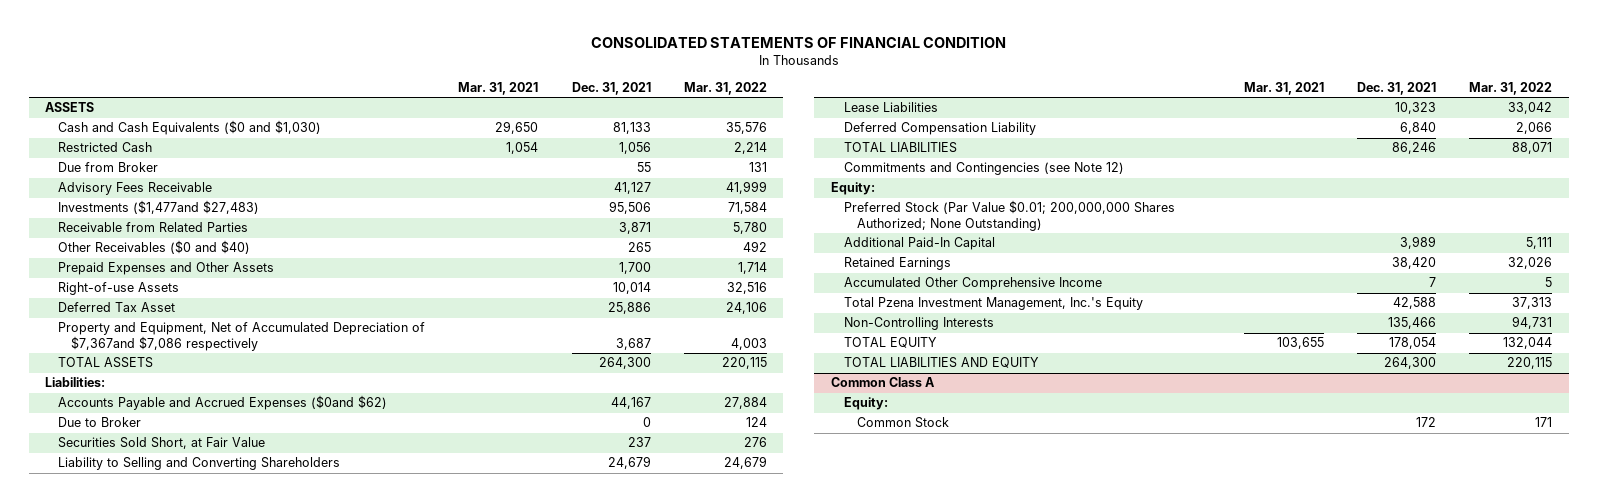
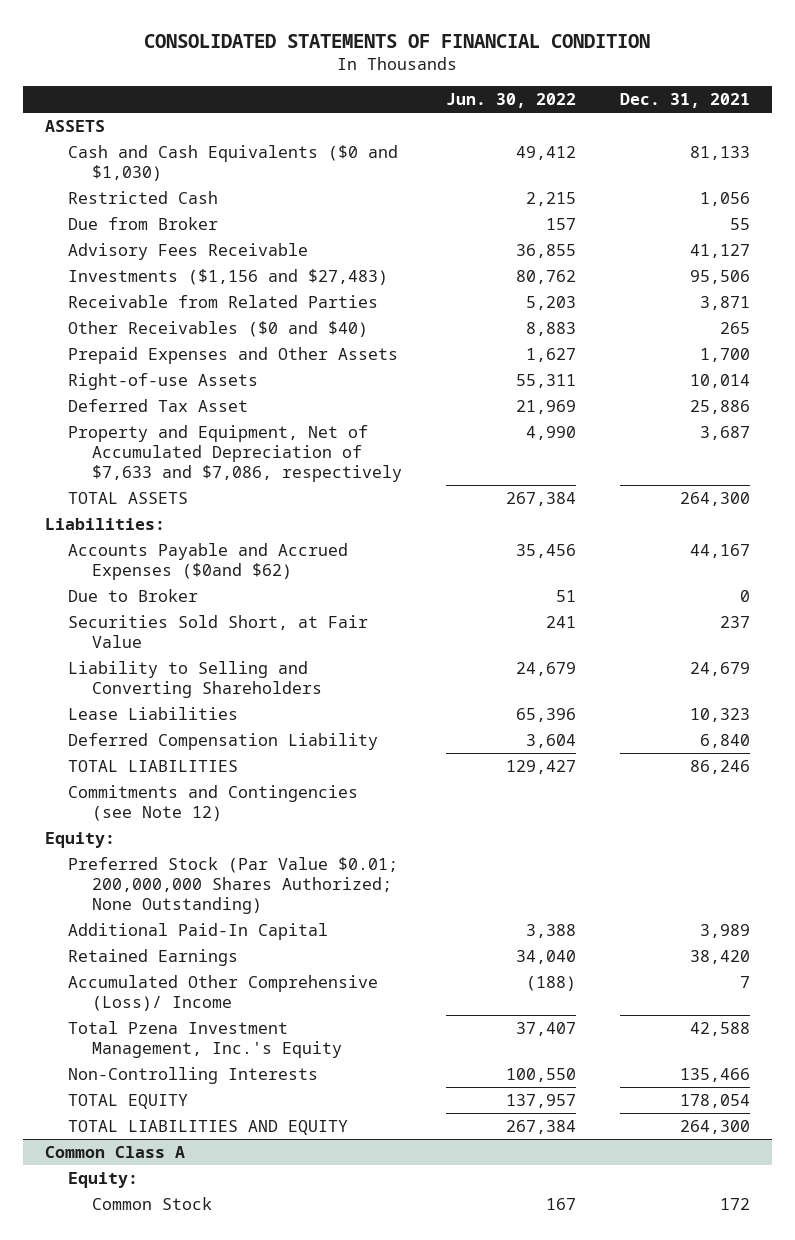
- | Mar. 31, 2021 | Dec. 31, 2021 | Mar. 31, 2022
+ | Jun. 30, 2022 | Dec. 31, 2021
- Investments ($1,477and $27,483) | | 95,506 | 71,584
+ Investments ($1,156 and $27,483) | 80,762 | 95,506
- Property and Equipment, Net of Accumulated Depreciation of $7,367and $7,086 respectively | | 3,687 | 4,003
+ Property and Equipment, Net of Accumulated Depreciation of $7,633 and $7,086, respectively | 4,990 | 3,687
- Accumulated Other Comprehensive Income | | 7 | 5
+ Accumulated Other Comprehensive (Loss)/ Income | (188) | 7

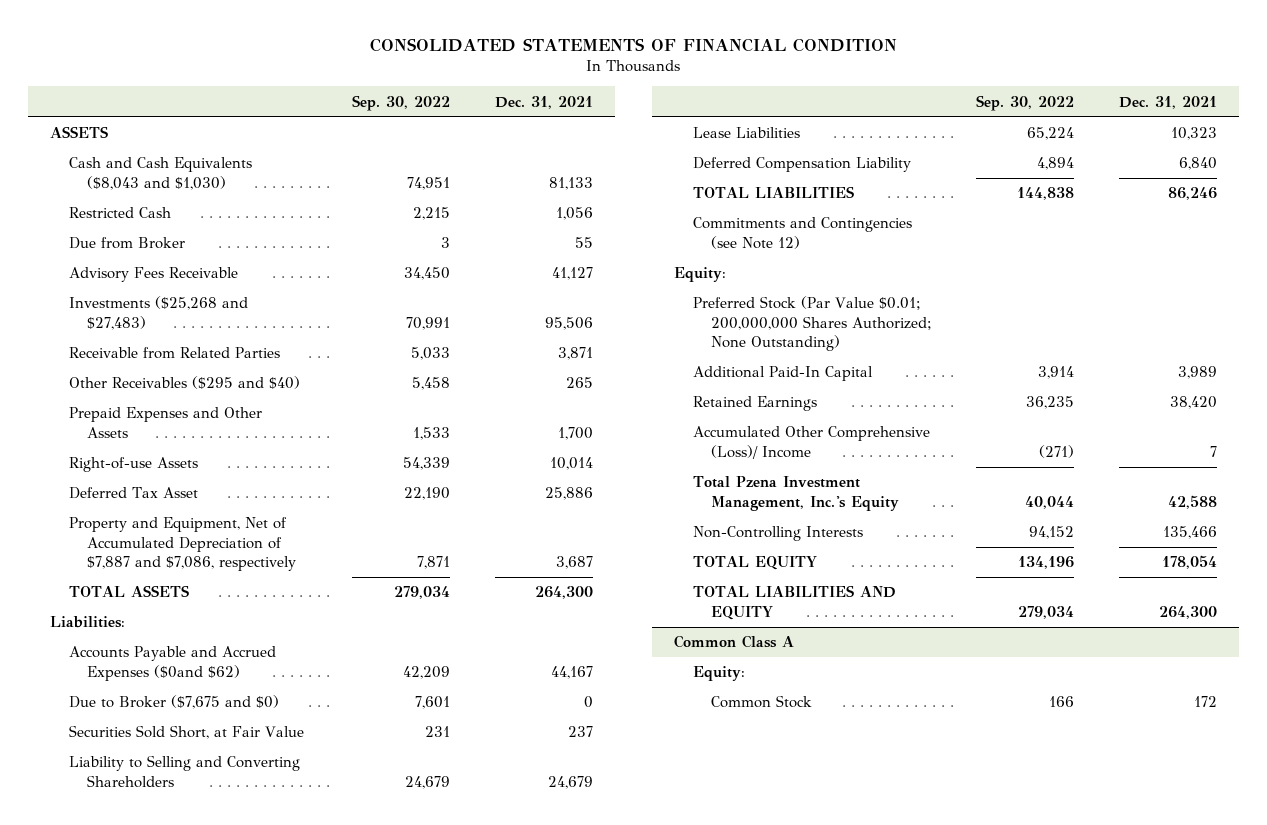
- | Jun. 30, 2022 | Dec. 31, 2021
+ | Sep. 30, 2022 | Dec. 31, 2021
- Cash and Cash Equivalents ($0 and $1,030) | 49,412 | 81,133
+ Cash and Cash Equivalents ($8,043 and $1,030) | 74,951 | 81,133
- Investments ($1,156 and $27,483) | 80,762 | 95,506
+ Investments ($25,268 and $27,483) | 70,991 | 95,506
- Other Receivables ($0 and $40) | 8,883 | 265
+ Other Receivables ($295 and $40) | 5,458 | 265
- Property and Equipment, Net of Accumulated Depreciation of $7,633 and $7,086, respectively | 4,990 | 3,687
+ Property and Equipment, Net of Accumulated Depreciation of $7,887 and $7,086, respectively | 7,871 | 3,687
- Due to Broker | 51 | 0
+ Due to Broker ($7,675 and $0) | 7,601 | 0

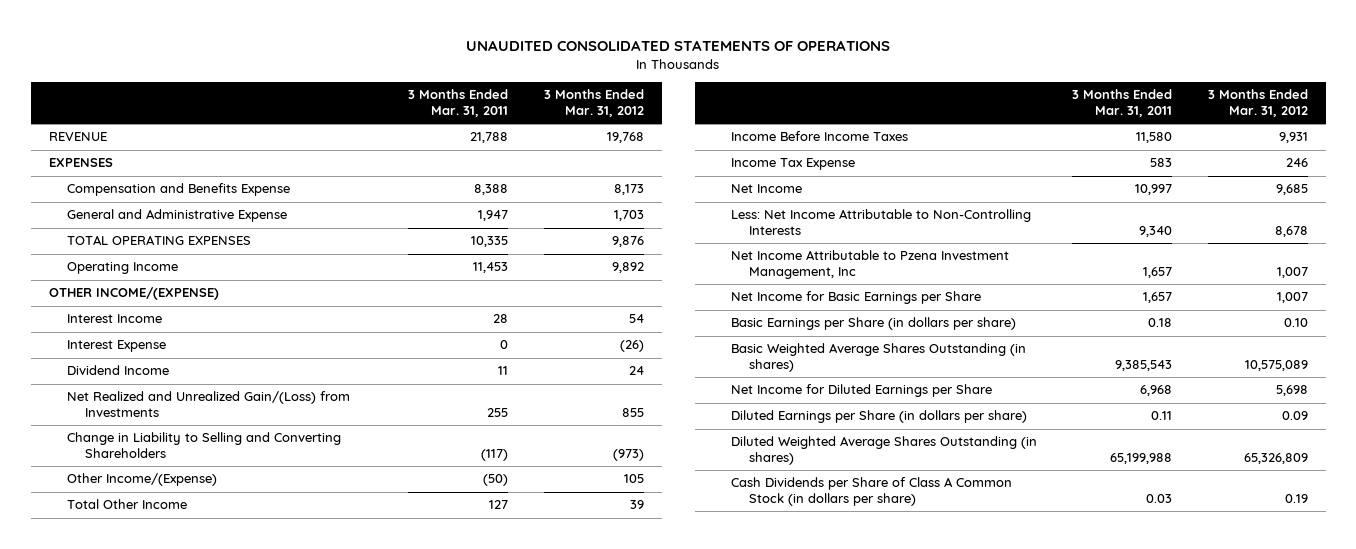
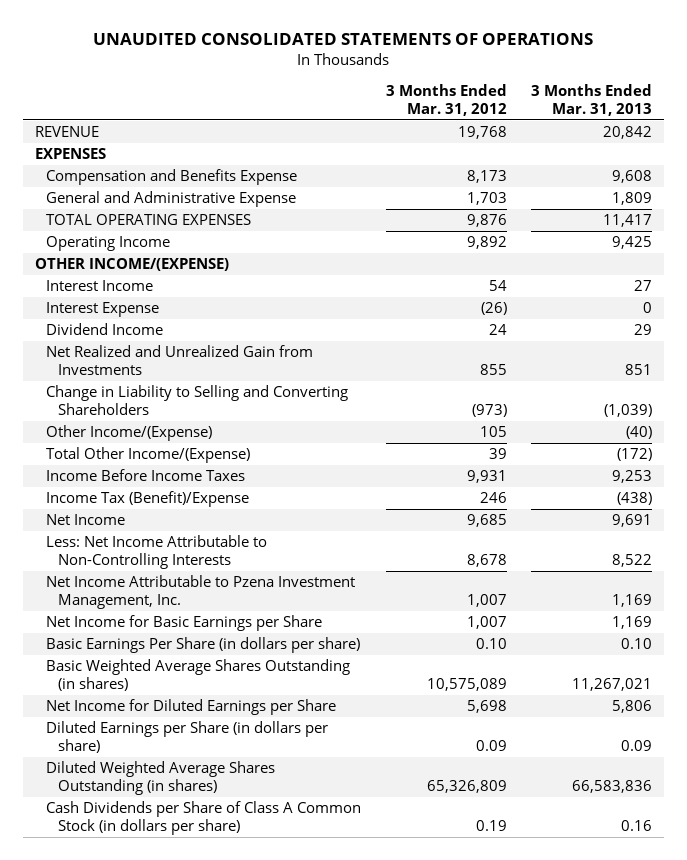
- | 3 Months Ended Mar. 31, 2011 | 3 Months Ended Mar. 31, 2012
+ | 3 Months Ended Mar. 31, 2012 | 3 Months Ended Mar. 31, 2013
- Net Realized and Unrealized Gain/(Loss) from Investments | 255 | 855
+ Net Realized and Unrealized Gain from Investments | 855 | 851
- Total Other Income | 127 | 39
+ Total Other Income/(Expense) | 39 | (172)
- Income Tax Expense | 583 | 246
+ Income Tax (Benefit)/Expense | 246 | (438)
- Net Income Attributable to Pzena Investment Management, Inc | 1,657 | 1,007
+ Net Income Attributable to Pzena Investment Management, Inc. | 1,007 | 1,169
- Basic Earnings per Share (in dollars per share) | 0.18 | 0.10
+ Basic Earnings Per Share (in dollars per share) | 0.10 | 0.10

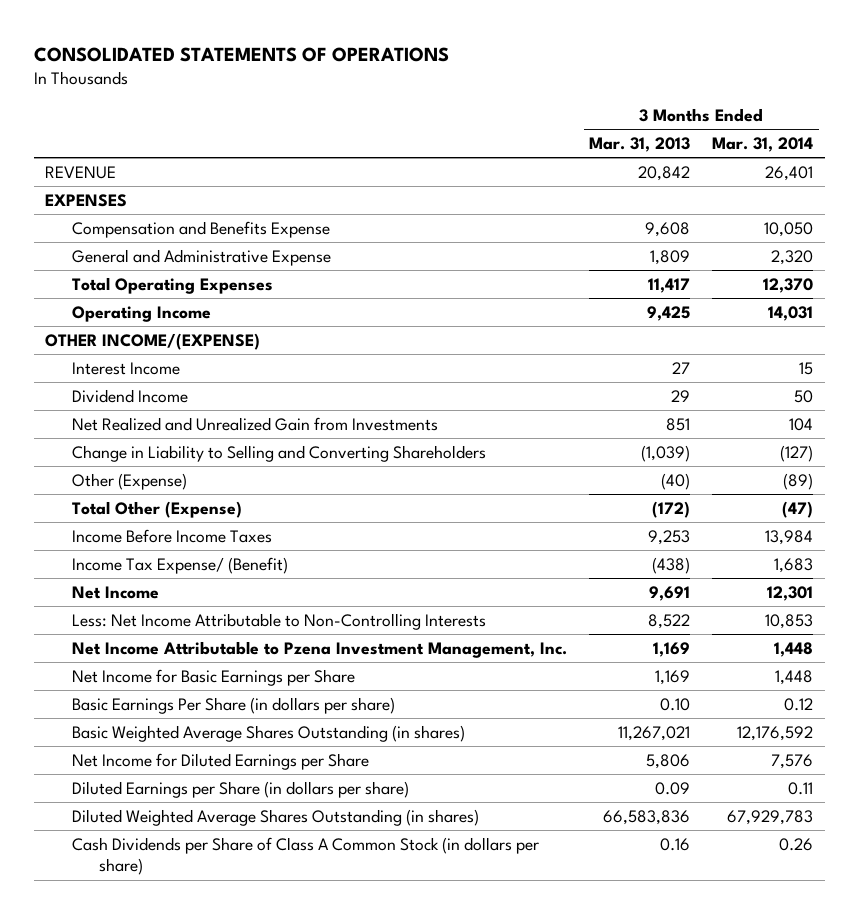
- UNAUDITED CONSOLIDATED STATEMENTS OF OPERATIONS
+ CONSOLIDATED STATEMENTS OF OPERATIONS
- | 3 Months Ended Mar. 31, 2012 | 3 Months Ended Mar. 31, 2013
+ | 3 Months Ended Mar. 31, 2013 | 3 Months Ended Mar. 31, 2014
- TOTAL OPERATING EXPENSES | 9,876 | 11,417
+ Total Operating Expenses | 11,417 | 12,370
- Interest Expense | (26) | 0
- Other Income/(Expense) | 105 | (40)
- Total Other Income/(Expense) | 39 | (172)
+ Other (Expense) | (40) | (89)
+ Total Other (Expense) | (172) | (47)
- Income Tax (Benefit)/Expense | 246 | (438)
+ Income Tax Expense/ (Benefit) | (438) | 1,683

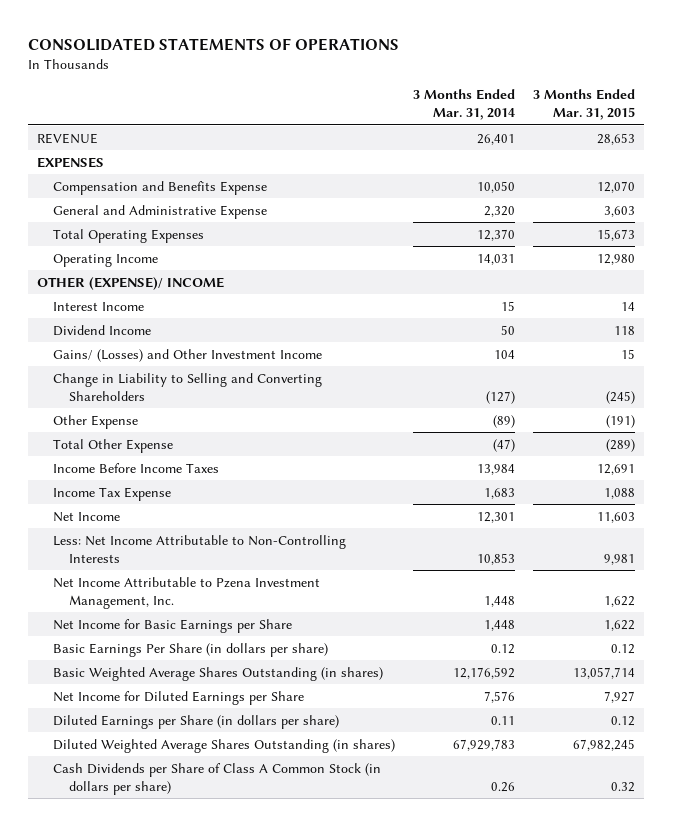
- | 3 Months Ended Mar. 31, 2013 | 3 Months Ended Mar. 31, 2014
+ | 3 Months Ended Mar. 31, 2014 | 3 Months Ended Mar. 31, 2015
- OTHER INCOME/(EXPENSE)
+ OTHER (EXPENSE)/ INCOME
- Net Realized and Unrealized Gain from Investments | 851 | 104
+ Gains/ (Losses) and Other Investment Income | 104 | 15
- Other (Expense) | (40) | (89)
- Total Other (Expense) | (172) | (47)
+ Other Expense | (89) | (191)
+ Total Other Expense | (47) | (289)
- Income Tax Expense/ (Benefit) | (438) | 1,683
+ Income Tax Expense | 1,683 | 1,088

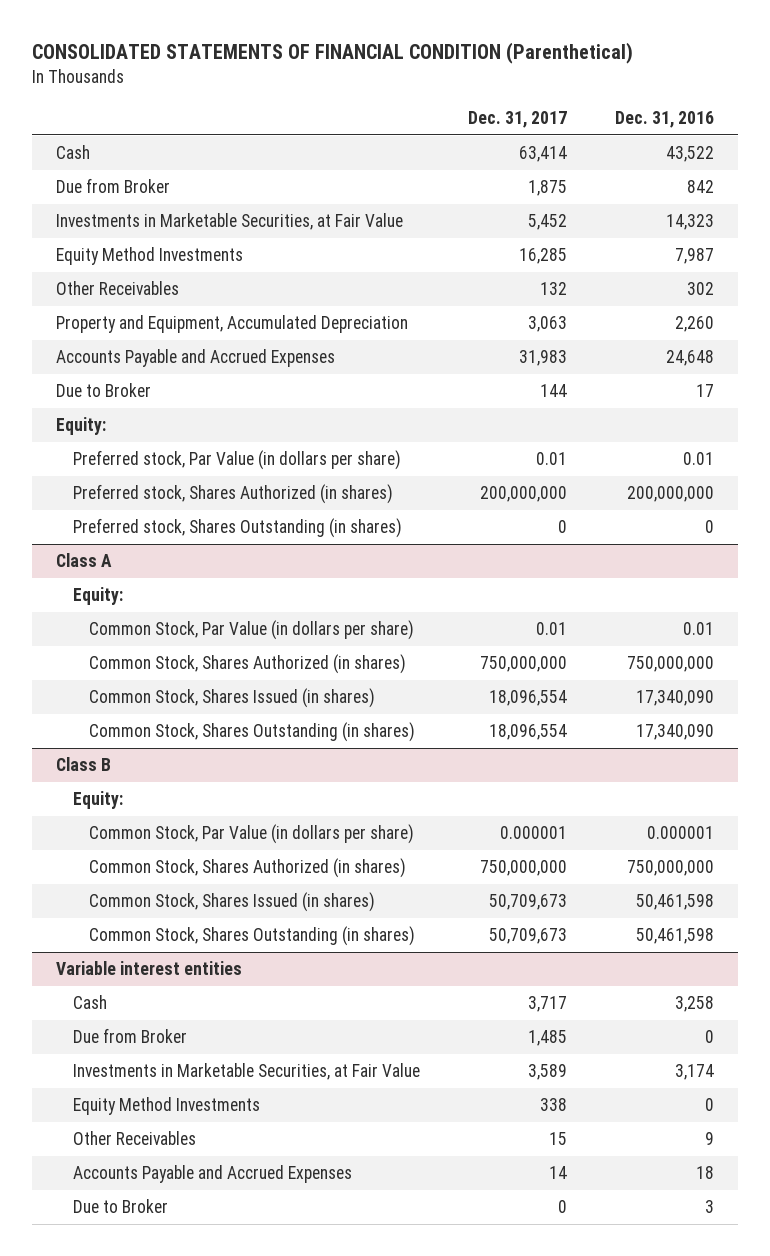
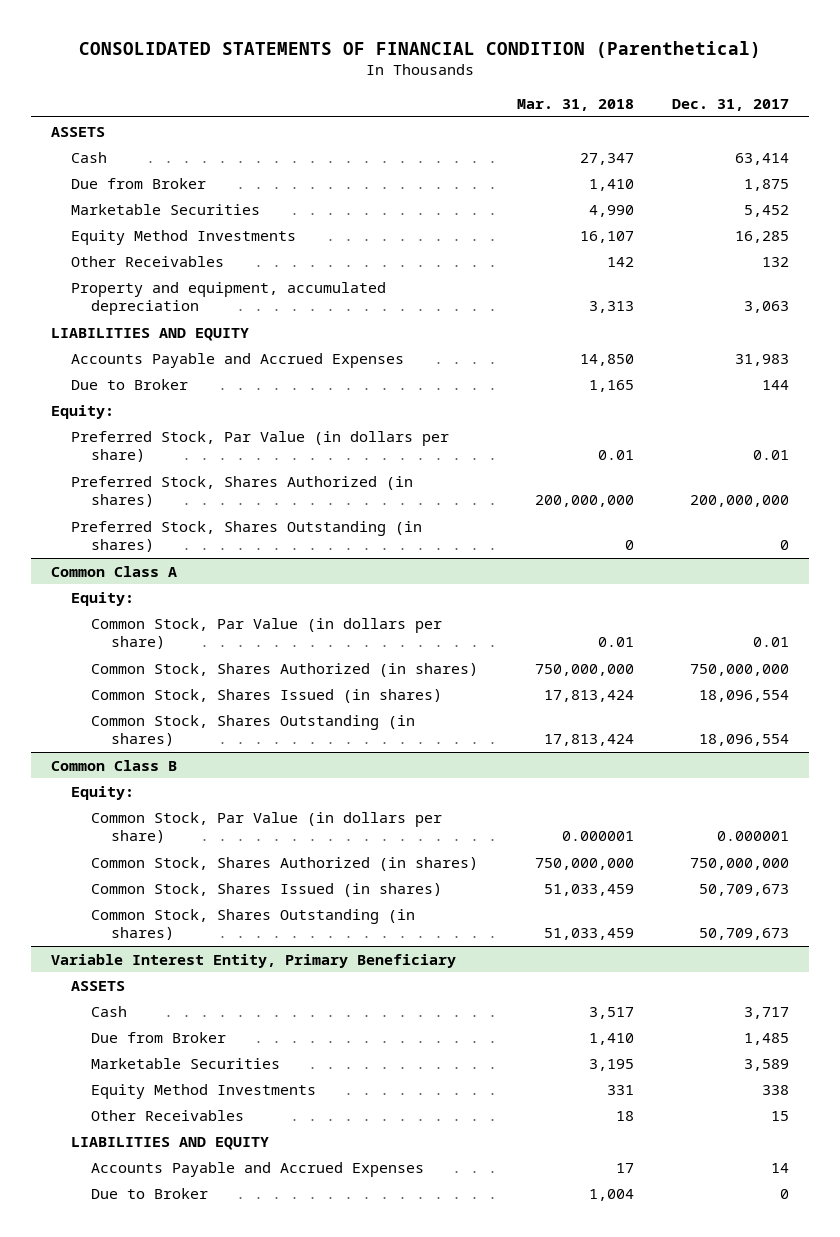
- | Dec. 31, 2017 | Dec. 31, 2016
+ | Mar. 31, 2018 | Dec. 31, 2017
+ ASSETS
- Investments in Marketable Securities, at Fair Value | 5,452 | 14,323
+ Marketable Securities | 4,990 | 5,452
- Property and Equipment, Accumulated Depreciation | 3,063 | 2,260
+ Property and equipment, accumulated depreciation | 3,313 | 3,063
+ LIABILITIES AND EQUITY
- Preferred stock, Par Value (in dollars per share) | 0.01 | 0.01
- Preferred stock, Shares Authorized (in shares) | 200,000,000 | 200,000,000
- Preferred stock, Shares Outstanding (in shares) | 0 | 0
- Class A
+ Preferred Stock, Par Value (in dollars per share) | 0.01 | 0.01
+ Preferred Stock, Shares Authorized (in shares) | 200,000,000 | 200,000,000
+ Preferred Stock, Shares Outstanding (in shares) | 0 | 0
+ Common Class A
- Class B
+ Common Class B
- Variable interest entities
+ Variable Interest Entity, Primary Beneficiary
+ ASSETS
- Investments in Marketable Securities, at Fair Value | 3,589 | 3,174
+ Marketable Securities | 3,195 | 3,589
+ LIABILITIES AND EQUITY

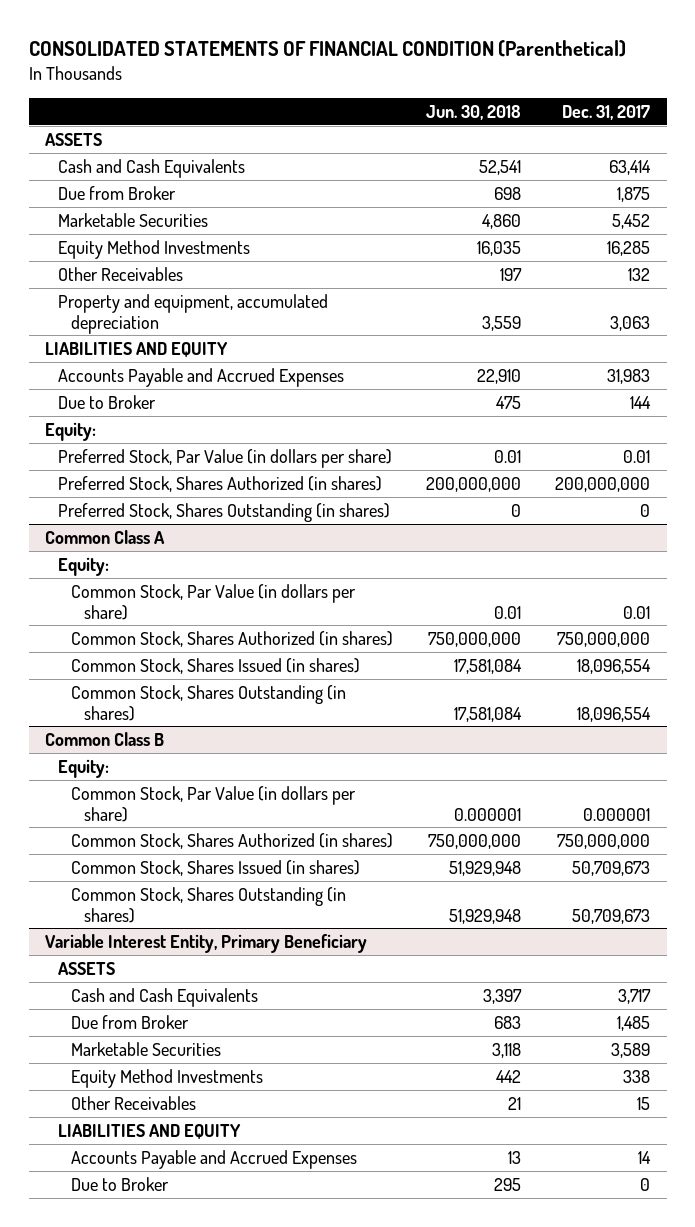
- | Mar. 31, 2018 | Dec. 31, 2017
+ | Jun. 30, 2018 | Dec. 31, 2017
- Cash | 27,347 | 63,414
+ Cash and Cash Equivalents | 52,541 | 63,414
@ Variable Interest Entity, Primary Beneficiary
- Cash | 3,517 | 3,717
+ Cash and Cash Equivalents | 3,397 | 3,717

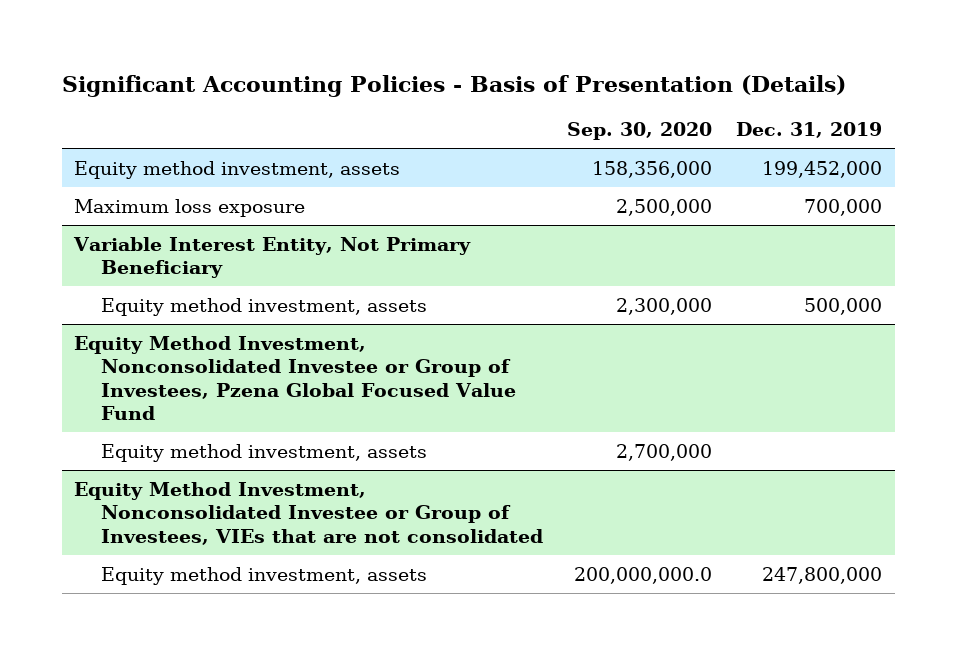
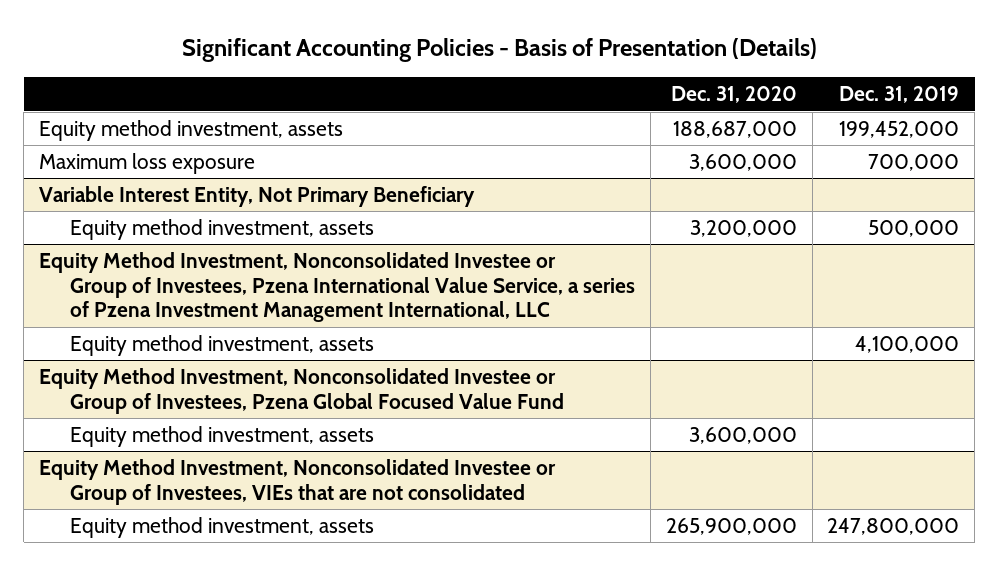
- | Sep. 30, 2020 | Dec. 31, 2019
+ | Dec. 31, 2020 | Dec. 31, 2019
+ Equity Method Investment, Nonconsolidated Investee or Group of Investees, Pzena International Value Service, a series of Pzena Investment Management International, LLC
+ Equity method investment, assets | | 4,100,000

